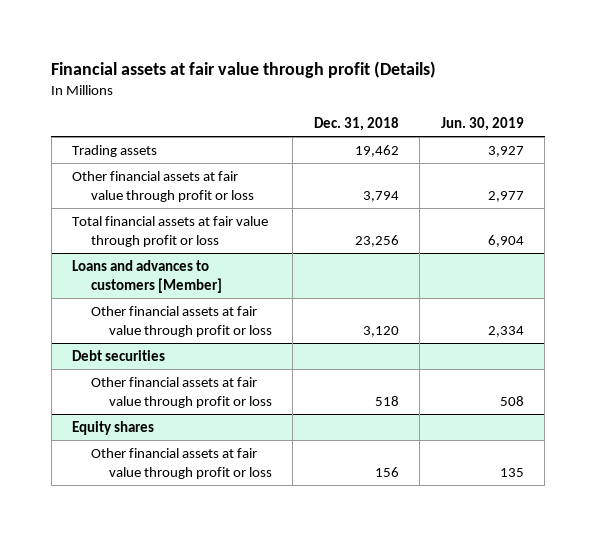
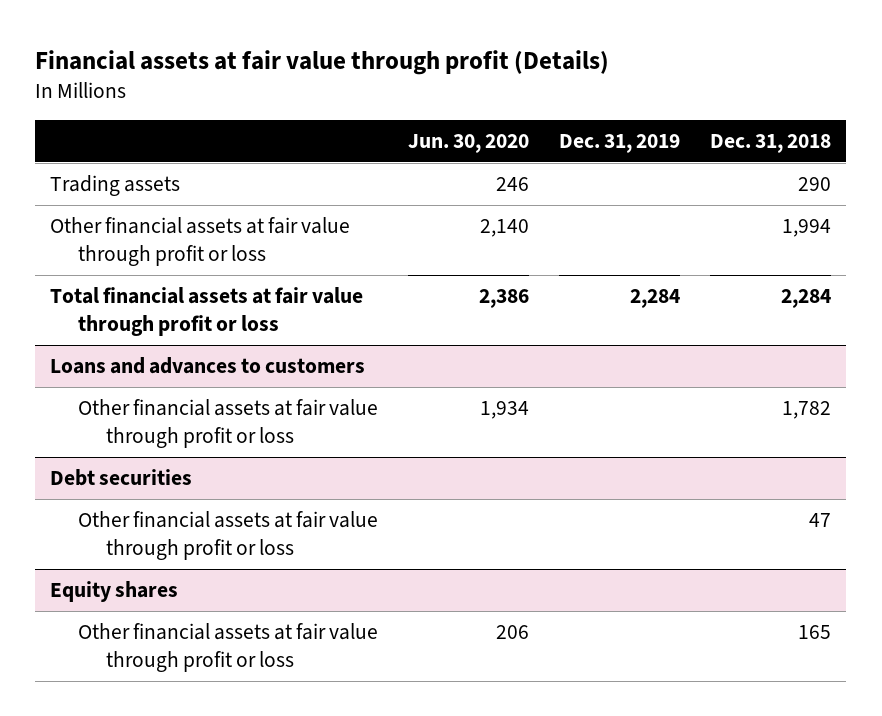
- | Dec. 31, 2018 | Jun. 30, 2019
+ | Jun. 30, 2020 | Dec. 31, 2019 | Dec. 31, 2018
- Trading assets | 19,462 | 3,927
- Other financial assets at fair value through profit or loss | 3,794 | 2,977
- Total financial assets at fair value through profit or loss | 23,256 | 6,904
- Loans and advances to customers [Member]
- Other financial assets at fair value through profit or loss | 3,120 | 2,334
+ Trading assets | 246 | | 290
+ Other financial assets at fair value through profit or loss | 2,140 | | 1,994
+ Total financial assets at fair value through profit or loss | 2,386 | 2,284 | 2,284
+ Loans and advances to customers
+ Other financial assets at fair value through profit or loss | 1,934 | | 1,782
@ Debt securities
- Other financial assets at fair value through profit or loss | 518 | 508
+ Other financial assets at fair value through profit or loss | | | 47
@ Equity shares
- Other financial assets at fair value through profit or loss | 156 | 135
+ Other financial assets at fair value through profit or loss | 206 | | 165

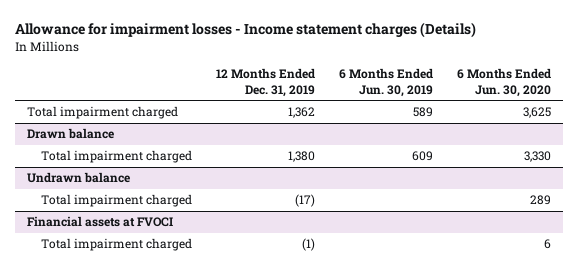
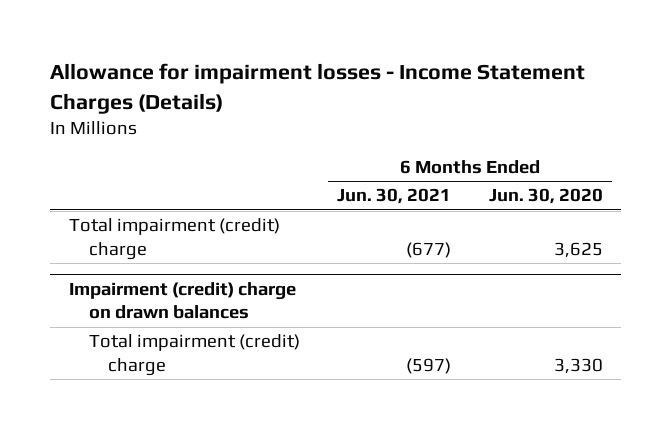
- Allowance for impairment losses - Income statement charges (Details)
+ Allowance for impairment losses - Income Statement Charges (Details)
- | 12 Months Ended Dec. 31, 2019 | 6 Months Ended Jun. 30, 2019 | 6 Months Ended Jun. 30, 2020
+ | 6 Months Ended Jun. 30, 2021 | 6 Months Ended Jun. 30, 2020
- Total impairment charged | 1,362 | 589 | 3,625
- Drawn balance
- Total impairment charged | 1,380 | 609 | 3,330
- Undrawn balance
- Total impairment charged | (17) | | 289
- Financial assets at FVOCI
- Total impairment charged | (1) | | 6
+ Total impairment (credit) charge | (677) | 3,625
+ Impairment (credit) charge on drawn balances
+ Total impairment (credit) charge | (597) | 3,330

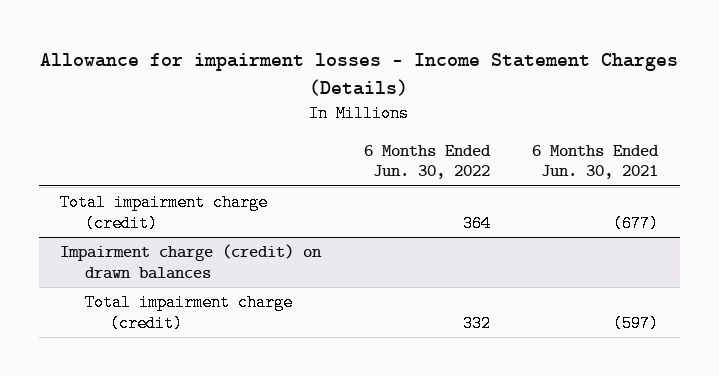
- | 6 Months Ended Jun. 30, 2021 | 6 Months Ended Jun. 30, 2020
+ | 6 Months Ended Jun. 30, 2022 | 6 Months Ended Jun. 30, 2021
- Total impairment (credit) charge | (677) | 3,625
- Impairment (credit) charge on drawn balances
- Total impairment (credit) charge | (597) | 3,330
+ Total impairment charge (credit) | 364 | (677)
+ Impairment charge (credit) on drawn balances
+ Total impairment charge (credit) | 332 | (597)

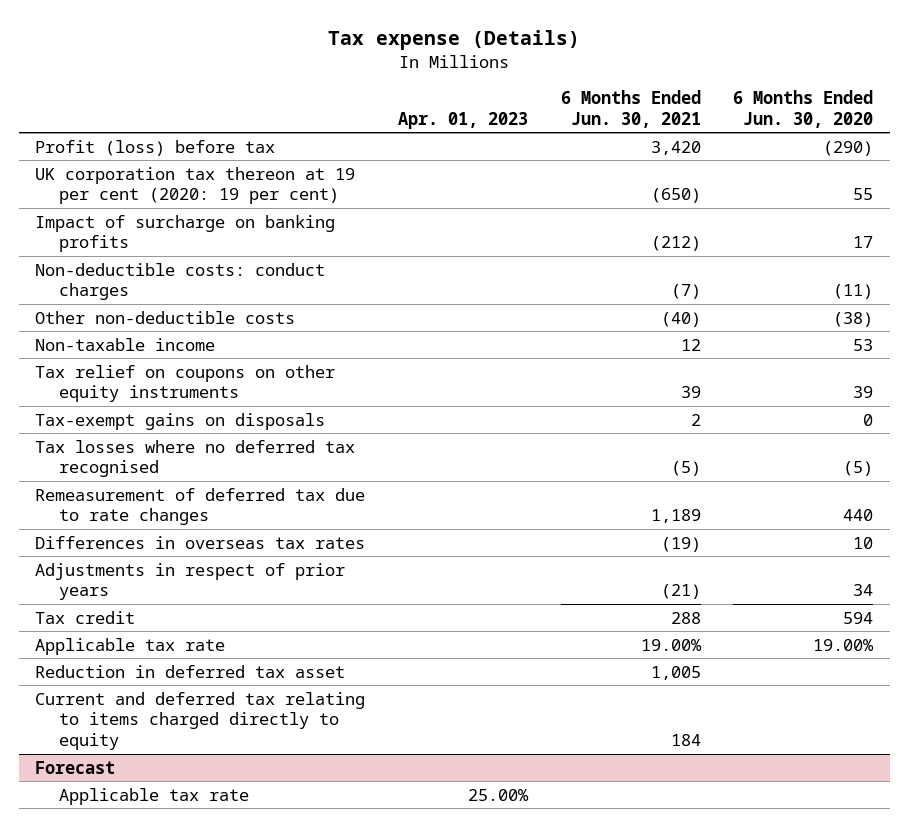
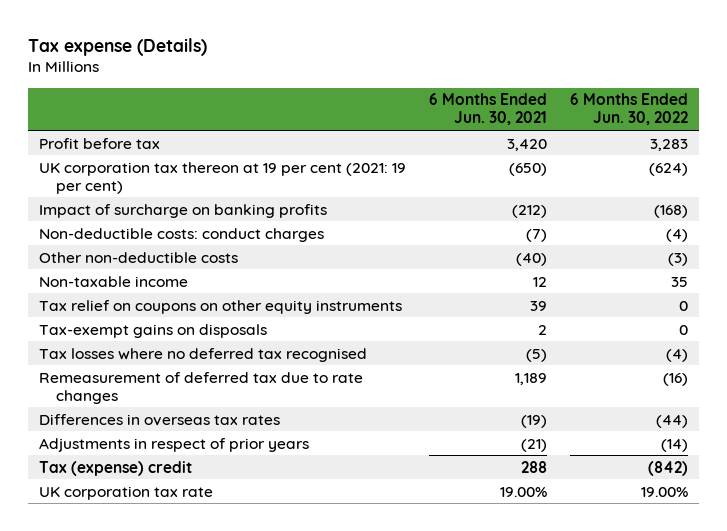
- | Apr. 01, 2023 | 6 Months Ended Jun. 30, 2021 | 6 Months Ended Jun. 30, 2020
+ | 6 Months Ended Jun. 30, 2021 | 6 Months Ended Jun. 30, 2022
- Profit (loss) before tax | | 3,420 | (290)
- UK corporation tax thereon at 19 per cent (2020: 19 per cent) | | (650) | 55
+ Profit before tax | 3,420 | 3,283
+ UK corporation tax thereon at 19 per cent (2021: 19 per cent) | (650) | (624)
- Tax credit | | 288 | 594
- Applicable tax rate | | 19.00% | 19.00%
- Reduction in deferred tax asset | | 1,005 |
- Current and deferred tax relating to items charged directly to equity | | 184 |
- Forecast
- Applicable tax rate | 25.00% | |
+ Tax (expense) credit | 288 | (842)
+ UK corporation tax rate | 19.00% | 19.00%

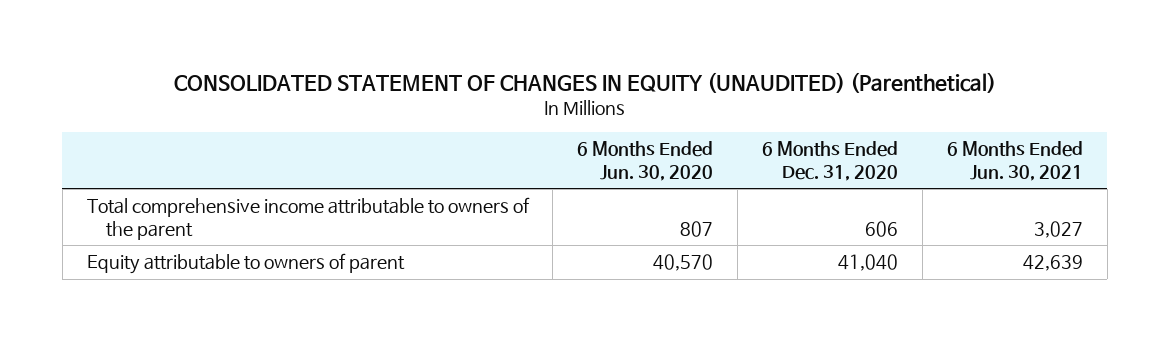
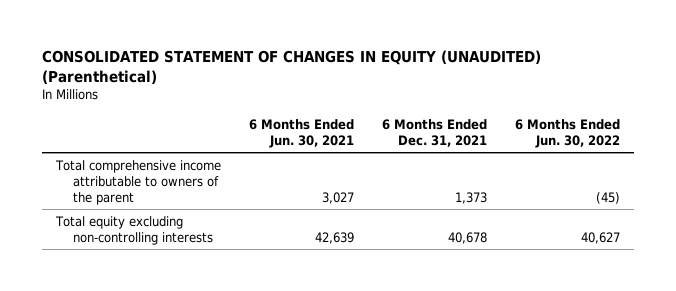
- | 6 Months Ended Jun. 30, 2020 | 6 Months Ended Dec. 31, 2020 | 6 Months Ended Jun. 30, 2021
+ | 6 Months Ended Jun. 30, 2021 | 6 Months Ended Dec. 31, 2021 | 6 Months Ended Jun. 30, 2022
- Equity attributable to owners of parent | 40,570 | 41,040 | 42,639
+ Total equity excluding non-controlling interests | 42,639 | 40,678 | 40,627

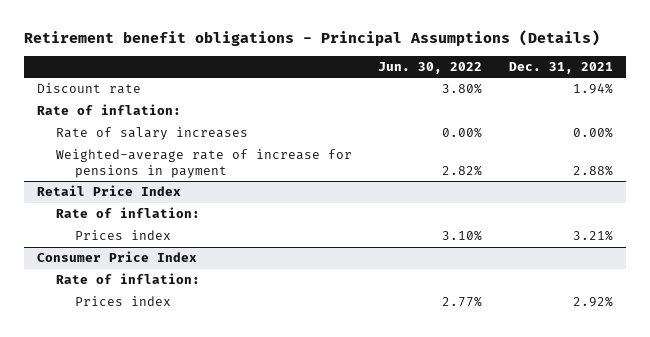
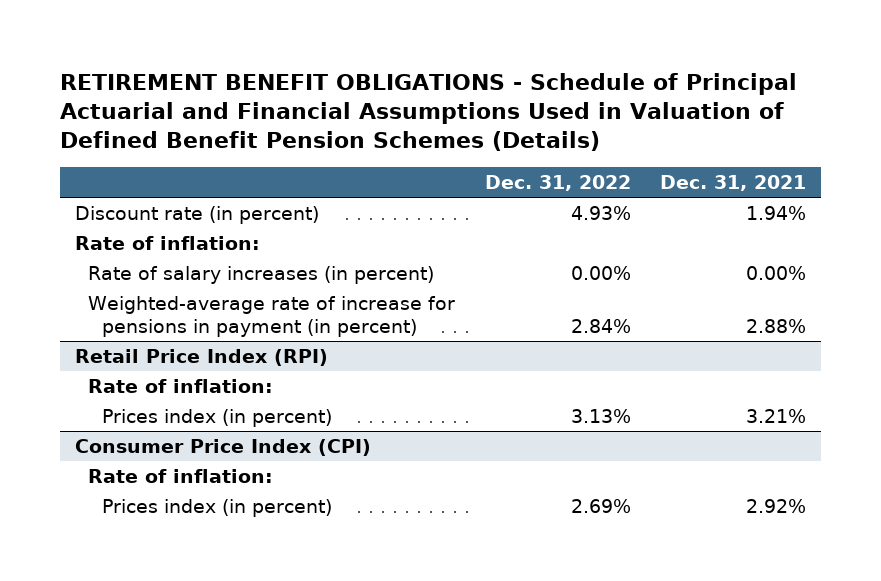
- Retirement benefit obligations - Principal Assumptions (Details)
+ RETIREMENT BENEFIT OBLIGATIONS - Schedule of Principal Actuarial and Financial Assumptions Used in Valuation of Defined Benefit Pension Schemes (Details)
- | Jun. 30, 2022 | Dec. 31, 2021
+ | Dec. 31, 2022 | Dec. 31, 2021
- Discount rate | 3.80% | 1.94%
+ Discount rate (in percent) | 4.93% | 1.94%
- Rate of salary increases | 0.00% | 0.00%
- Weighted-average rate of increase for pensions in payment | 2.82% | 2.88%
- Retail Price Index
+ Rate of salary increases (in percent) | 0.00% | 0.00%
+ Weighted-average rate of increase for pensions in payment (in percent) | 2.84% | 2.88%
+ Retail Price Index (RPI)
- Prices index | 3.10% | 3.21%
- Consumer Price Index
+ Prices index (in percent) | 3.13% | 3.21%
+ Consumer Price Index (CPI)
- Prices index | 2.77% | 2.92%
+ Prices index (in percent) | 2.69% | 2.92%

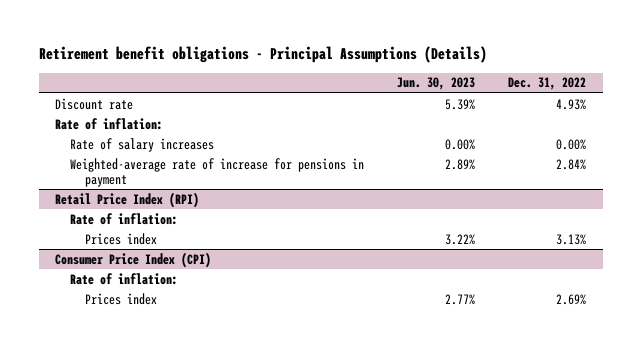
- RETIREMENT BENEFIT OBLIGATIONS - Schedule of Principal Actuarial and Financial Assumptions Used in Valuation of Defined Benefit Pension Schemes (Details)
+ Retirement benefit obligations - Principal Assumptions (Details)
- | Dec. 31, 2022 | Dec. 31, 2021
+ | Jun. 30, 2023 | Dec. 31, 2022
- Discount rate (in percent) | 4.93% | 1.94%
+ Discount rate | 5.39% | 4.93%
- Rate of salary increases (in percent) | 0.00% | 0.00%
- Weighted-average rate of increase for pensions in payment (in percent) | 2.84% | 2.88%
+ Rate of salary increases | 0.00% | 0.00%
+ Weighted-average rate of increase for pensions in payment | 2.89% | 2.84%
@ Retail Price Index (RPI)
- Prices index (in percent) | 3.13% | 3.21%
+ Prices index | 3.22% | 3.13%
@ Consumer Price Index (CPI)
- Prices index (in percent) | 2.69% | 2.92%
+ Prices index | 2.77% | 2.69%

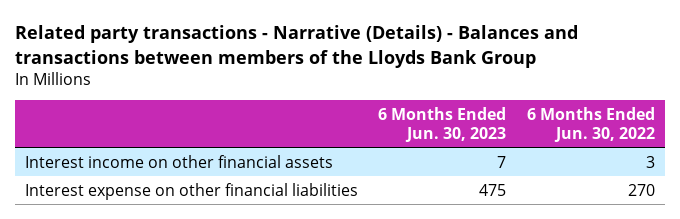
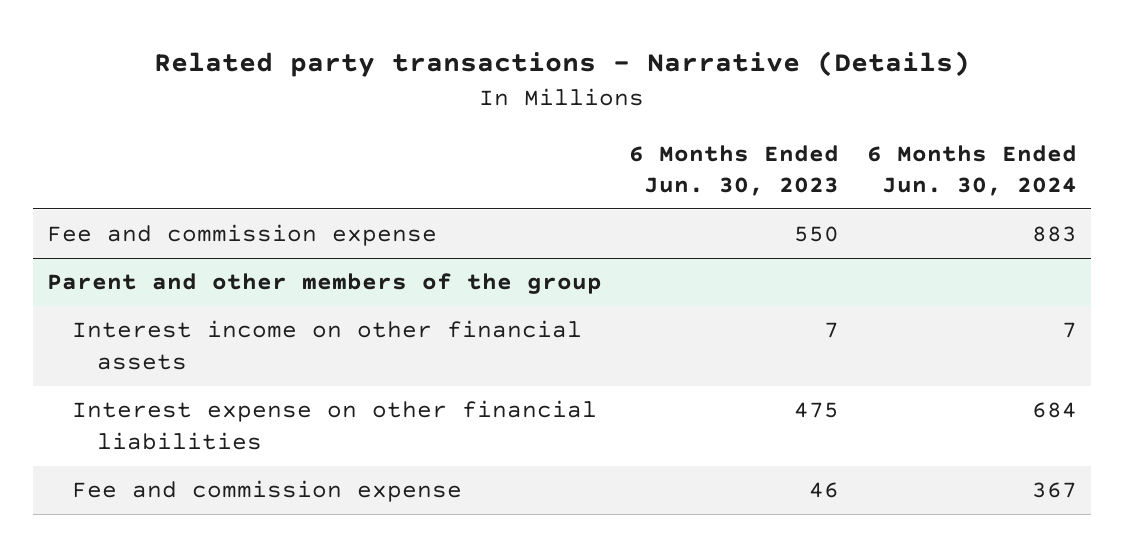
- Related party transactions - Narrative (Details) - Balances and transactions between members of the Lloyds Bank Group
+ Related party transactions - Narrative (Details)
- | 6 Months Ended Jun. 30, 2023 | 6 Months Ended Jun. 30, 2022
+ | 6 Months Ended Jun. 30, 2023 | 6 Months Ended Jun. 30, 2024
+ Fee and commission expense | 550 | 883
+ Parent and other members of the group
+ Fee and commission expense | 46 | 367

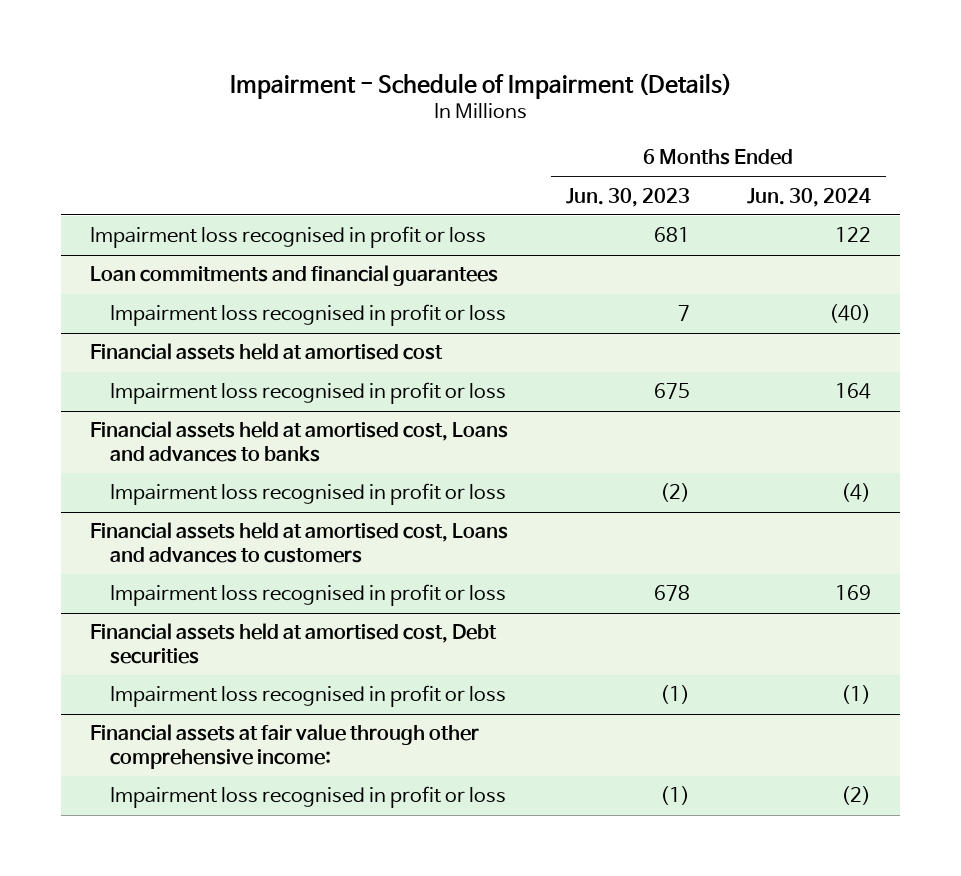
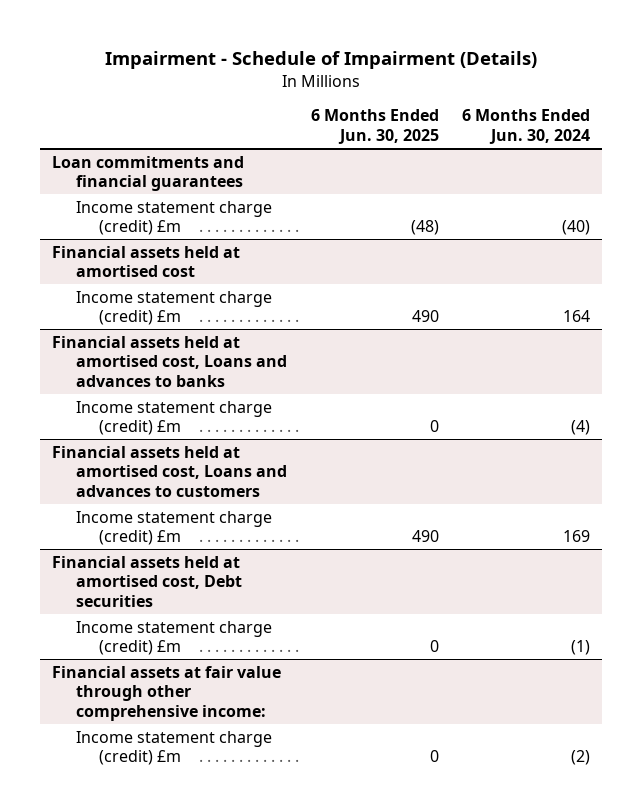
- | 6 Months Ended Jun. 30, 2023 | 6 Months Ended Jun. 30, 2024
+ | 6 Months Ended Jun. 30, 2025 | 6 Months Ended Jun. 30, 2024
- Impairment loss recognised in profit or loss | 681 | 122
@ Loan commitments and financial guarantees
- Impairment loss recognised in profit or loss | 7 | (40)
+ Income statement charge (credit) £m | (48) | (40)
@ Financial assets held at amortised cost
- Impairment loss recognised in profit or loss | 675 | 164
+ Income statement charge (credit) £m | 490 | 164
@ Financial assets held at amortised cost, Loans and advances to banks
- Impairment loss recognised in profit or loss | (2) | (4)
+ Income statement charge (credit) £m | 0 | (4)
@ Financial assets held at amortised cost, Loans and advances to customers
- Impairment loss recognised in profit or loss | 678 | 169
+ Income statement charge (credit) £m | 490 | 169
@ Financial assets held at amortised cost, Debt securities
- Impairment loss recognised in profit or loss | (1) | (1)
+ Income statement charge (credit) £m | 0 | (1)
@ Financial assets at fair value through other comprehensive income:
- Impairment loss recognised in profit or loss | (1) | (2)
+ Income statement charge (credit) £m | 0 | (2)

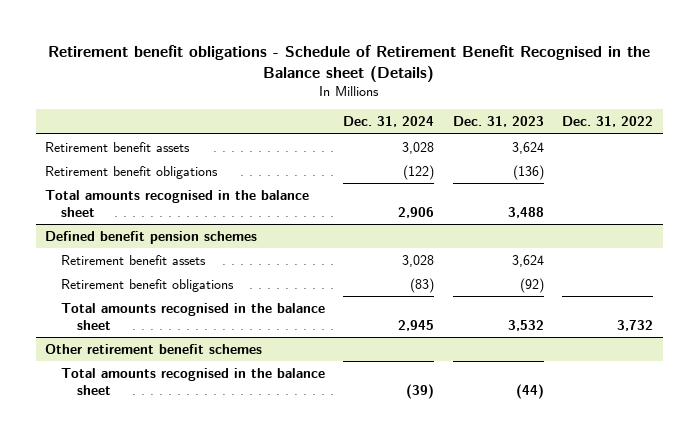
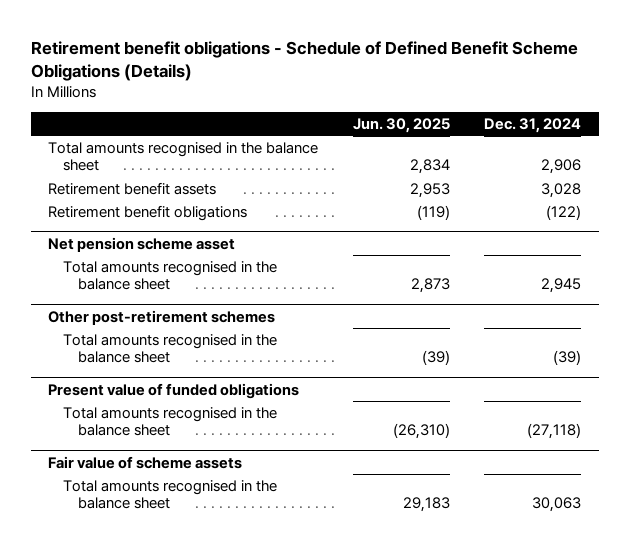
- Retirement benefit obligations - Schedule of Retirement Benefit Recognised in the Balance sheet (Details)
+ Retirement benefit obligations - Schedule of Defined Benefit Scheme Obligations (Details)
- | Dec. 31, 2024 | Dec. 31, 2023 | Dec. 31, 2022
+ | Jun. 30, 2025 | Dec. 31, 2024
- Retirement benefit assets | 3,028 | 3,624 |
- Defined benefit pension schemes
- Retirement benefit obligations | (83) | (92) |
moved down: Retirement benefit obligations | (119) | (122)
+ Net pension scheme asset
- Other retirement benefit schemes
+ Other post-retirement schemes
+ Present value of funded obligations
+ Total amounts recognised in the balance sheet | (26,310) | (27,118)
+ Fair value of scheme assets
+ Total amounts recognised in the balance sheet | 29,183 | 30,063

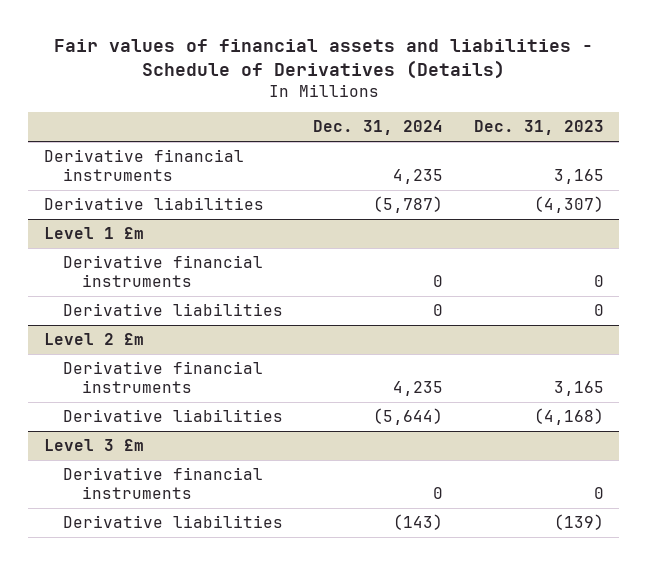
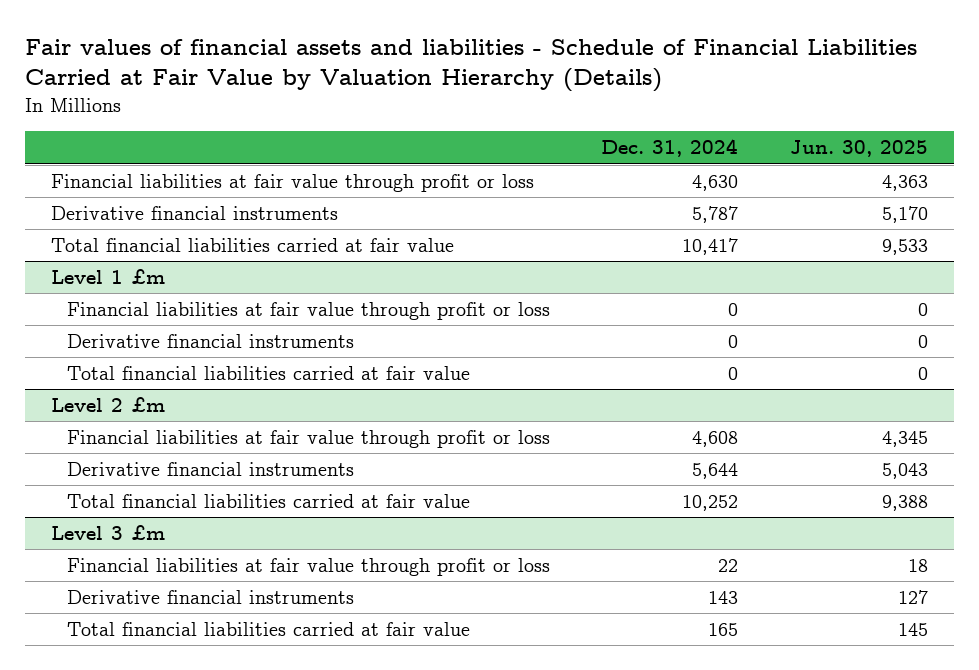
- Fair values of financial assets and liabilities - Schedule of Derivatives (Details)
+ Fair values of financial assets and liabilities - Schedule of Financial Liabilities Carried at Fair Value by Valuation Hierarchy (Details)
- | Dec. 31, 2024 | Dec. 31, 2023
+ | Dec. 31, 2024 | Jun. 30, 2025
- Derivative financial instruments | 4,235 | 3,165
- Derivative liabilities | (5,787) | (4,307)
+ Financial liabilities at fair value through profit or loss | 4,630 | 4,363
+ Derivative financial instruments | 5,787 | 5,170
+ Total financial liabilities carried at fair value | 10,417 | 9,533
@ Level 1 £m
+ Financial liabilities at fair value through profit or loss | 0 | 0
- Derivative liabilities | 0 | 0
+ Total financial liabilities carried at fair value | 0 | 0
@ Level 2 £m
- Derivative financial instruments | 4,235 | 3,165
- Derivative liabilities | (5,644) | (4,168)
+ Financial liabilities at fair value through profit or loss | 4,608 | 4,345
+ Derivative financial instruments | 5,644 | 5,043
+ Total financial liabilities carried at fair value | 10,252 | 9,388
@ Level 3 £m
- Derivative financial instruments | 0 | 0
- Derivative liabilities | (143) | (139)
+ Financial liabilities at fair value through profit or loss | 22 | 18
+ Derivative financial instruments | 143 | 127
+ Total financial liabilities carried at fair value | 165 | 145

